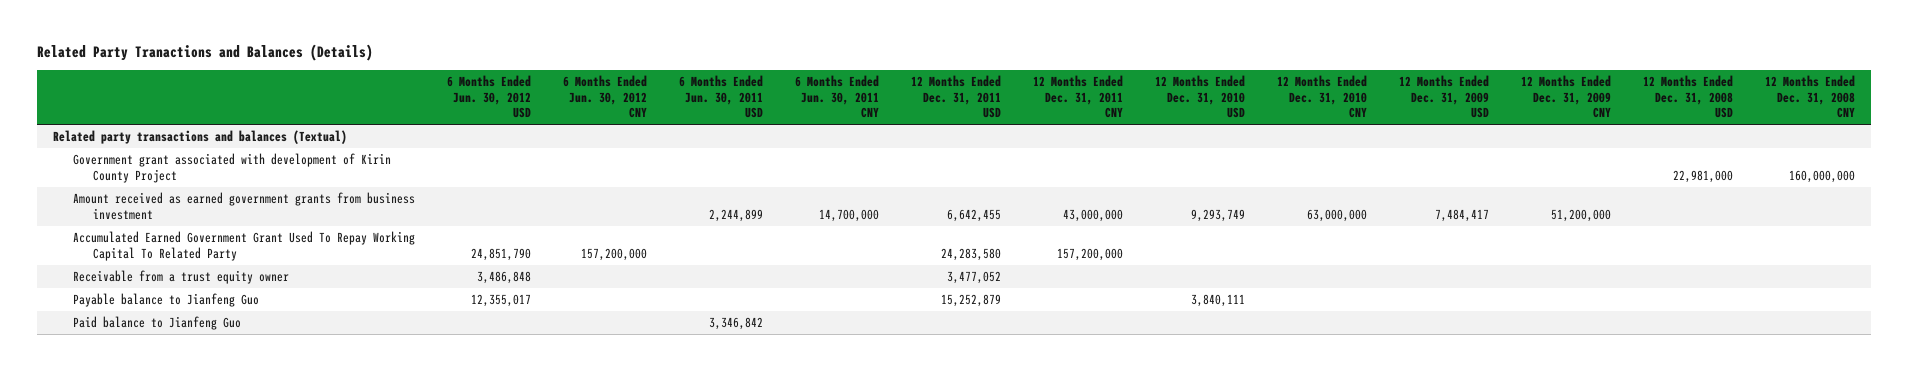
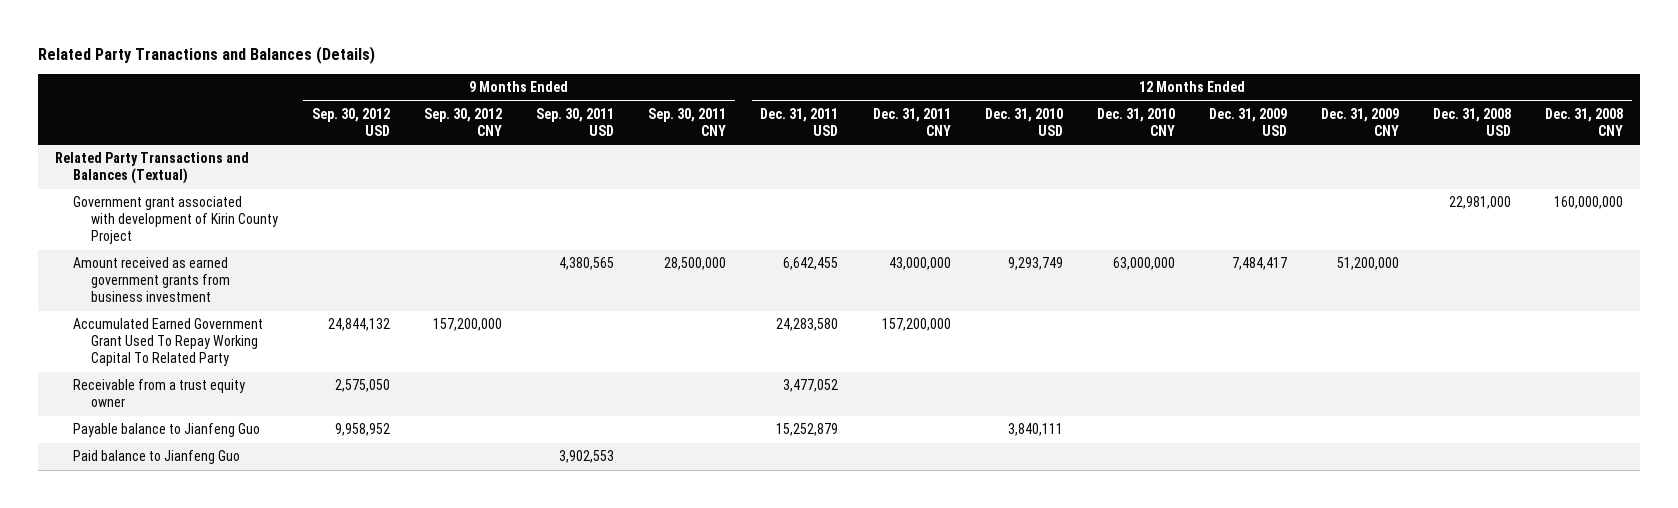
- | 6 Months Ended Jun. 30, 2012 USD | 6 Months Ended Jun. 30, 2012 CNY | 6 Months Ended Jun. 30, 2011 USD | 6 Months Ended Jun. 30, 2011 CNY | 12 Months Ended Dec. 31, 2011 USD | 12 Months Ended Dec. 31, 2011 CNY | 12 Months Ended Dec. 31, 2010 USD | 12 Months Ended Dec. 31, 2010 CNY | 12 Months Ended Dec. 31, 2009 USD | 12 Months Ended Dec. 31, 2009 CNY | 12 Months Ended Dec. 31, 2008 USD | 12 Months Ended Dec. 31, 2008 CNY
+ | 9 Months Ended Sep. 30, 2012 USD | 9 Months Ended Sep. 30, 2012 CNY | 9 Months Ended Sep. 30, 2011 USD | 9 Months Ended Sep. 30, 2011 CNY | 12 Months Ended Dec. 31, 2011 USD | 12 Months Ended Dec. 31, 2011 CNY | 12 Months Ended Dec. 31, 2010 USD | 12 Months Ended Dec. 31, 2010 CNY | 12 Months Ended Dec. 31, 2009 USD | 12 Months Ended Dec. 31, 2009 CNY | 12 Months Ended Dec. 31, 2008 USD | 12 Months Ended Dec. 31, 2008 CNY
- Related party transactions and balances (Textual)
+ Related Party Transactions and Balances (Textual)

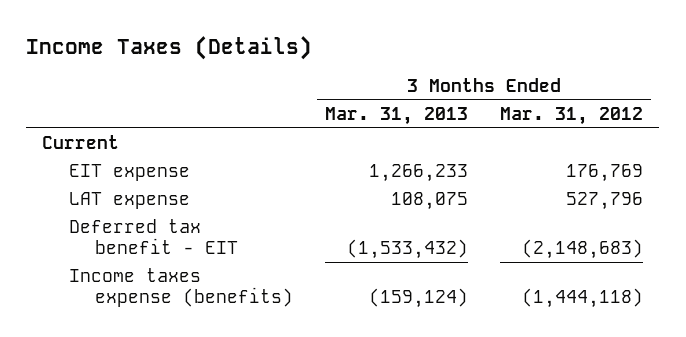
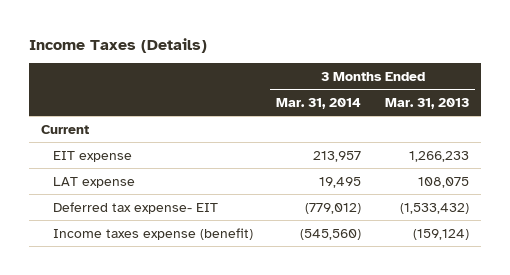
- | 3 Months Ended Mar. 31, 2013 | 3 Months Ended Mar. 31, 2012
+ | 3 Months Ended Mar. 31, 2014 | 3 Months Ended Mar. 31, 2013
- Deferred tax benefit - EIT | (1,533,432) | (2,148,683)
- Income taxes expense (benefits) | (159,124) | (1,444,118)
+ Deferred tax expense- EIT | (779,012) | (1,533,432)
+ Income taxes expense (benefit) | (545,560) | (159,124)

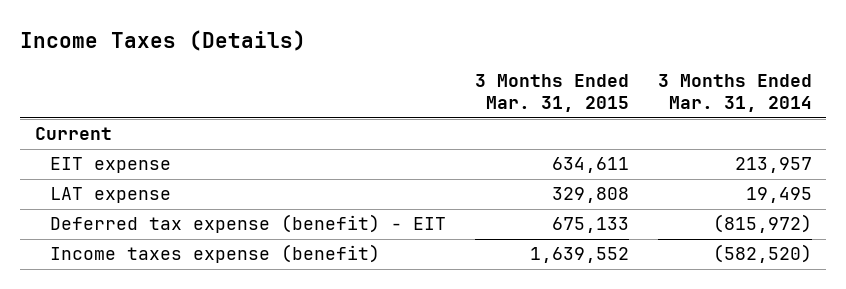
- | 3 Months Ended Mar. 31, 2014 | 3 Months Ended Mar. 31, 2013
+ | 3 Months Ended Mar. 31, 2015 | 3 Months Ended Mar. 31, 2014
- Deferred tax expense- EIT | (779,012) | (1,533,432)
- Income taxes expense (benefit) | (545,560) | (159,124)
+ Deferred tax expense (benefit) - EIT | 675,133 | (815,972)
+ Income taxes expense (benefit) | 1,639,552 | (582,520)

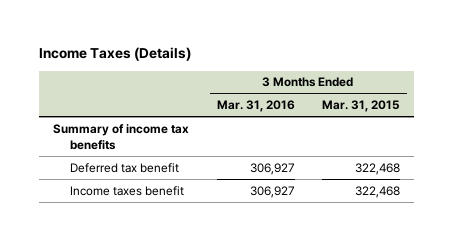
- | 3 Months Ended Mar. 31, 2015 | 3 Months Ended Mar. 31, 2014
+ | 3 Months Ended Mar. 31, 2016 | 3 Months Ended Mar. 31, 2015
- Current
- EIT expense | 634,611 | 213,957
- LAT expense | 329,808 | 19,495
- Deferred tax expense (benefit) - EIT | 675,133 | (815,972)
- Income taxes expense (benefit) | 1,639,552 | (582,520)
+ Summary of income tax benefits
+ Deferred tax benefit | 306,927 | 322,468
+ Income taxes benefit | 306,927 | 322,468

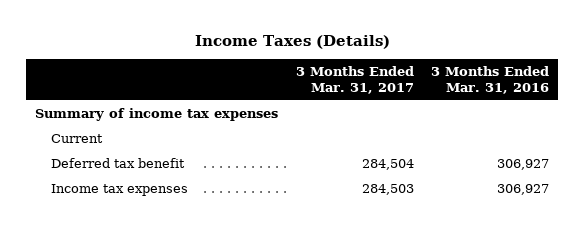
- | 3 Months Ended Mar. 31, 2016 | 3 Months Ended Mar. 31, 2015
+ | 3 Months Ended Mar. 31, 2017 | 3 Months Ended Mar. 31, 2016
- Summary of income tax benefits
+ Summary of income tax expenses
+ Current
- Income taxes benefit | 306,927 | 322,468
+ Income tax expenses | 284,503 | 306,927

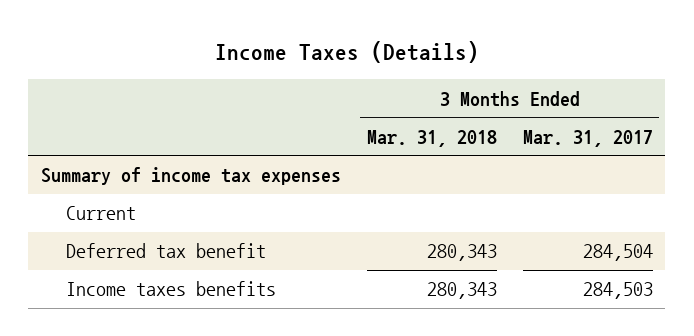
- | 3 Months Ended Mar. 31, 2017 | 3 Months Ended Mar. 31, 2016
+ | 3 Months Ended Mar. 31, 2018 | 3 Months Ended Mar. 31, 2017
- Income tax expenses | 284,503 | 306,927
+ Income taxes benefits | 280,343 | 284,503

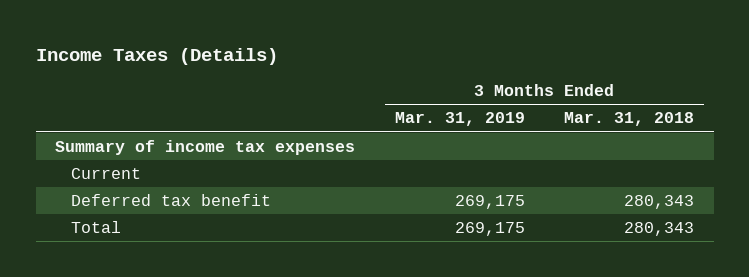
- | 3 Months Ended Mar. 31, 2018 | 3 Months Ended Mar. 31, 2017
+ | 3 Months Ended Mar. 31, 2019 | 3 Months Ended Mar. 31, 2018
- Income taxes benefits | 280,343 | 284,503
+ Total | 269,175 | 280,343

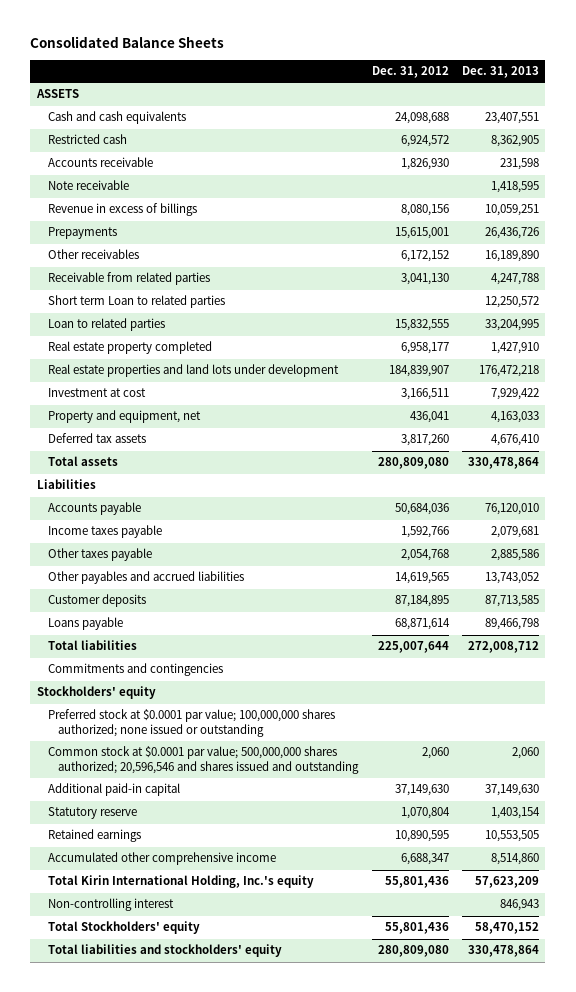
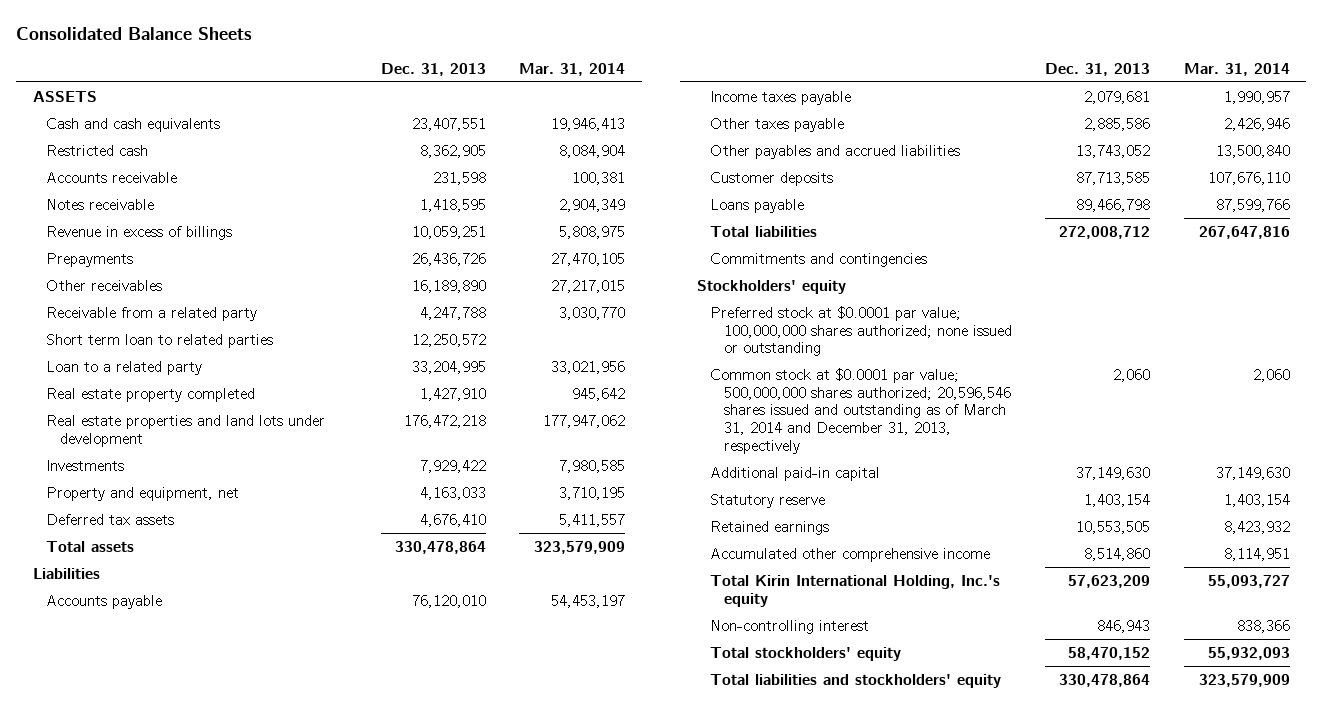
- | Dec. 31, 2012 | Dec. 31, 2013
+ | Dec. 31, 2013 | Mar. 31, 2014
- Note receivable | | 1,418,595
+ Notes receivable | 1,418,595 | 2,904,349
- Receivable from related parties | 3,041,130 | 4,247,788
- Short term Loan to related parties | | 12,250,572
- Loan to related parties | 15,832,555 | 33,204,995
+ Receivable from a related party | 4,247,788 | 3,030,770
+ Short term loan to related parties | 12,250,572 |
+ Loan to a related party | 33,204,995 | 33,021,956
- Investment at cost | 3,166,511 | 7,929,422
+ Investments | 7,929,422 | 7,980,585
- Common stock at $0.0001 par value; 500,000,000 shares authorized; 20,596,546 and shares issued and outstanding | 2,060 | 2,060
+ Common stock at $0.0001 par value; 500,000,000 shares authorized; 20,596,546 shares issued and outstanding as of March 31, 2014 and December 31, 2013, respectively | 2,060 | 2,060
- Total Stockholders' equity | 55,801,436 | 58,470,152
+ Total stockholders' equity | 58,470,152 | 55,932,093

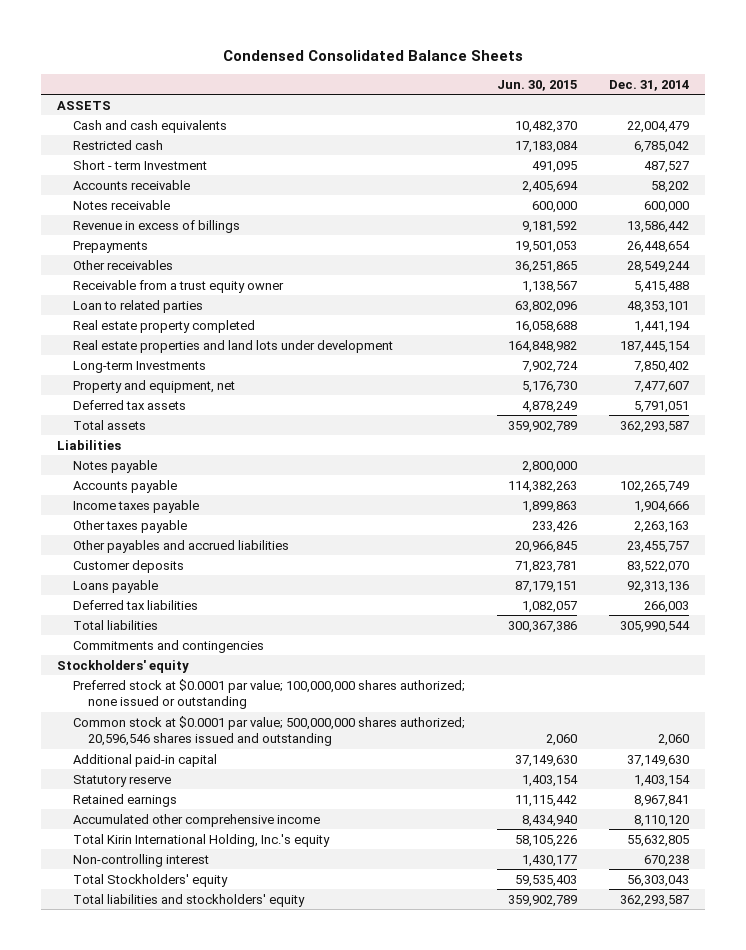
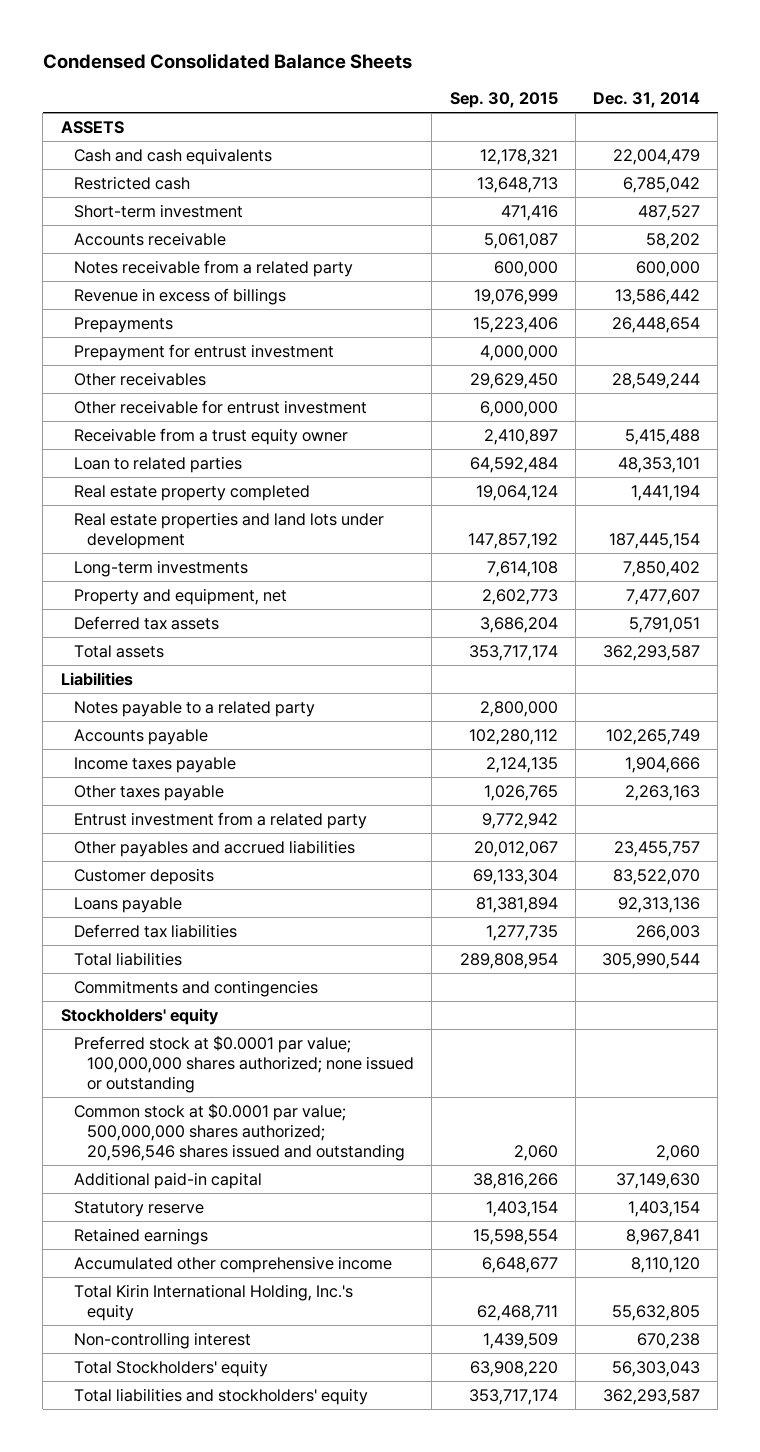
- | Jun. 30, 2015 | Dec. 31, 2014
+ | Sep. 30, 2015 | Dec. 31, 2014
- Short - term Investment | 491,095 | 487,527
+ Short-term investment | 471,416 | 487,527
- Notes receivable | 600,000 | 600,000
+ Notes receivable from a related party | 600,000 | 600,000
+ Prepayment for entrust investment | 4,000,000 |
+ Other receivable for entrust investment | 6,000,000 |
- Long-term Investments | 7,902,724 | 7,850,402
+ Long-term investments | 7,614,108 | 7,850,402
- Notes payable | 2,800,000 |
+ Notes payable to a related party | 2,800,000 |
+ Entrust investment from a related party | 9,772,942 |

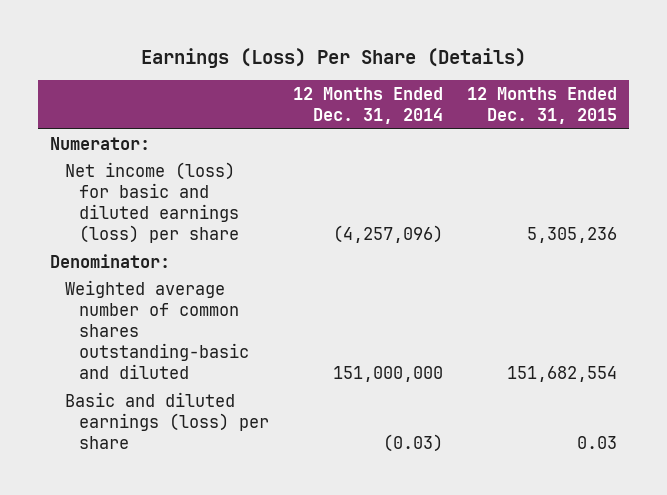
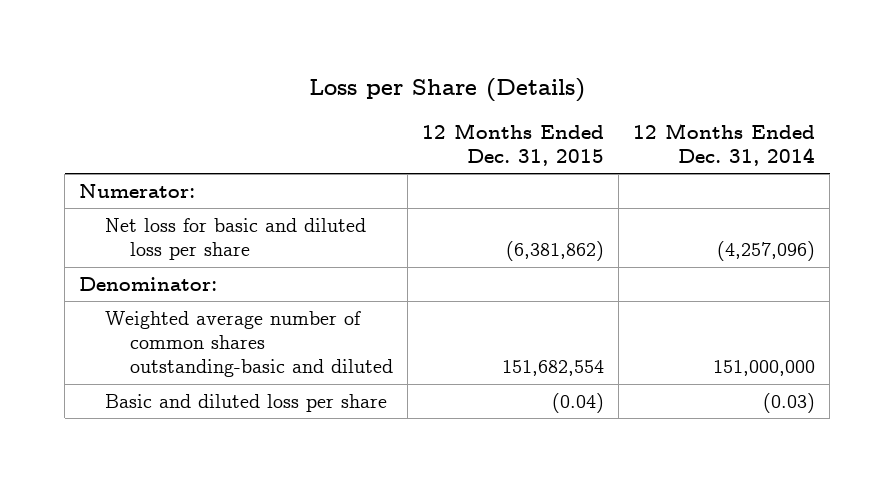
- Earnings (Loss) Per Share (Details)
+ Loss per Share (Details)
- | 12 Months Ended Dec. 31, 2014 | 12 Months Ended Dec. 31, 2015
+ | 12 Months Ended Dec. 31, 2015 | 12 Months Ended Dec. 31, 2014
- Net income (loss) for basic and diluted earnings (loss) per share | (4,257,096) | 5,305,236
+ Net loss for basic and diluted loss per share | (6,381,862) | (4,257,096)
- Basic and diluted earnings (loss) per share | (0.03) | 0.03
+ Basic and diluted loss per share | (0.04) | (0.03)

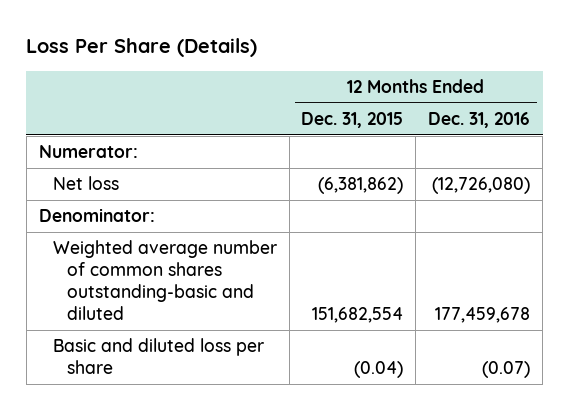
- Loss per Share (Details)
+ Loss Per Share (Details)
- | 12 Months Ended Dec. 31, 2015 | 12 Months Ended Dec. 31, 2014
+ | 12 Months Ended Dec. 31, 2015 | 12 Months Ended Dec. 31, 2016
- Net loss for basic and diluted loss per share | (6,381,862) | (4,257,096)
+ Net loss | (6,381,862) | (12,726,080)

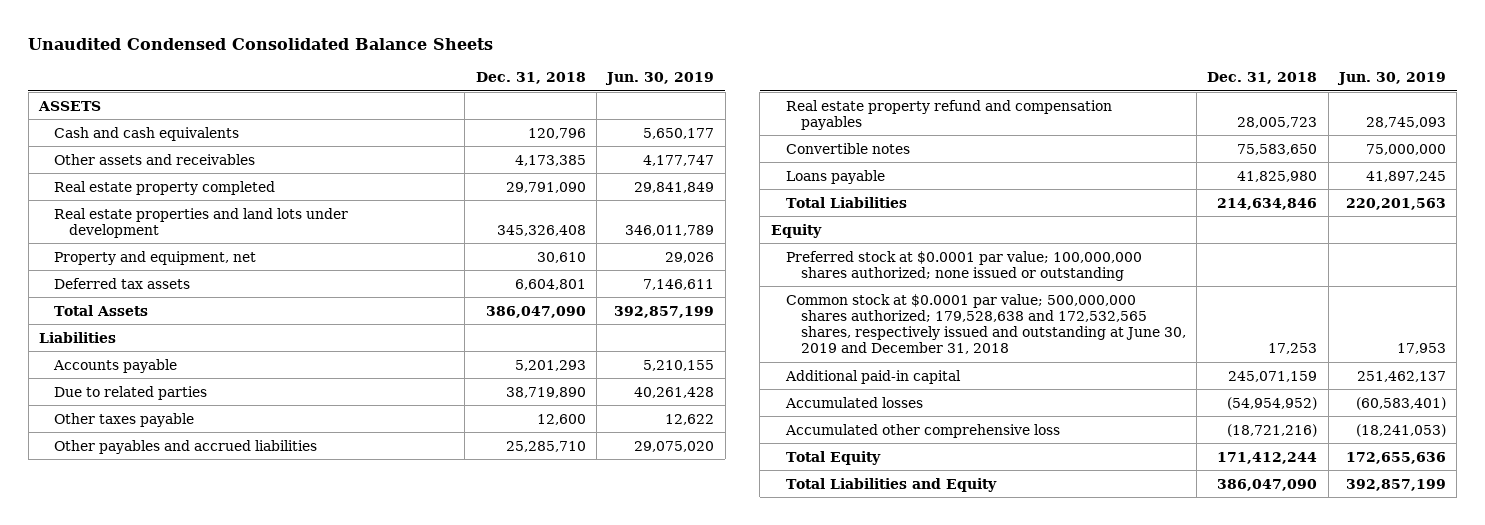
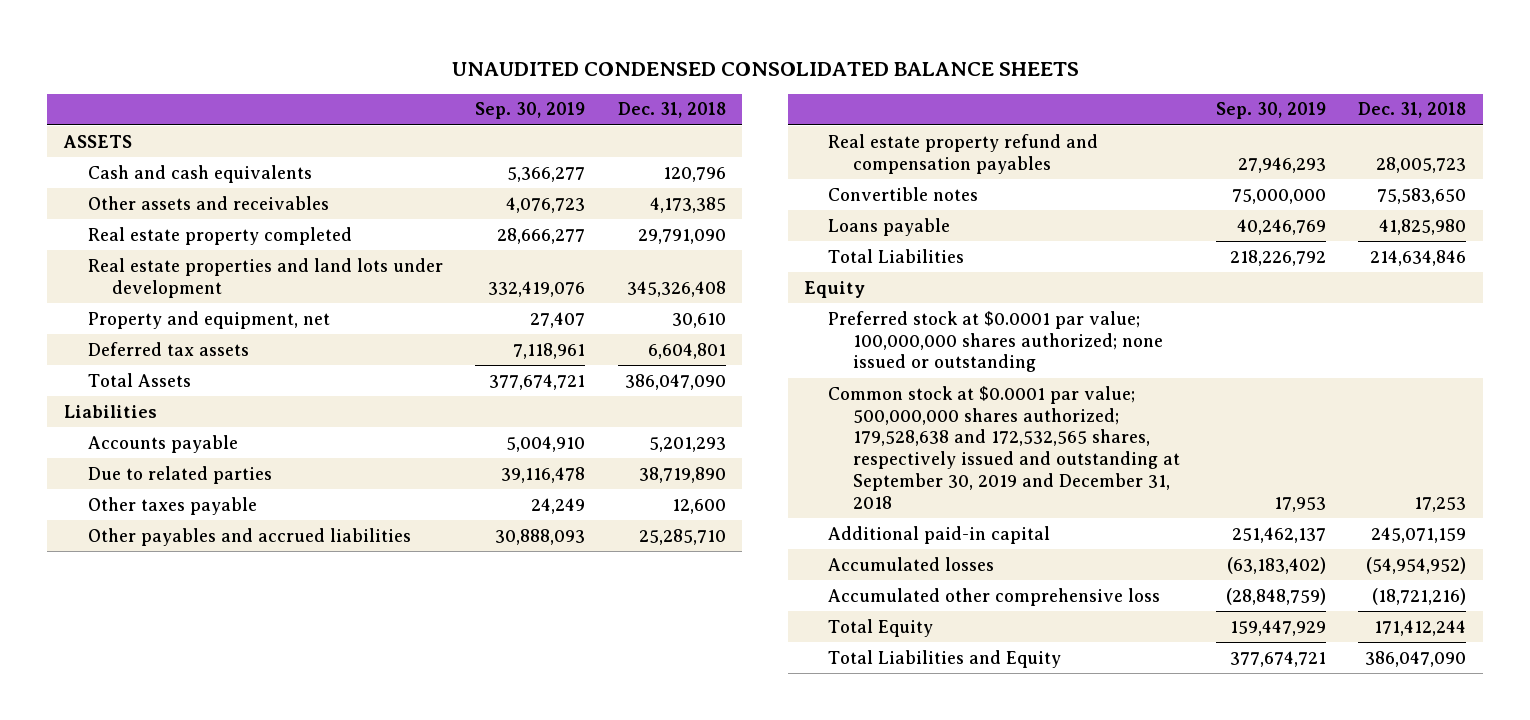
- Unaudited Condensed Consolidated Balance Sheets
+ UNAUDITED CONDENSED CONSOLIDATED BALANCE SHEETS
- | Dec. 31, 2018 | Jun. 30, 2019
+ | Sep. 30, 2019 | Dec. 31, 2018
- Common stock at $0.0001 par value; 500,000,000 shares authorized; 179,528,638 and 172,532,565 shares, respectively issued and outstanding at June 30, 2019 and December 31, 2018 | 17,253 | 17,953
+ Common stock at $0.0001 par value; 500,000,000 shares authorized; 179,528,638 and 172,532,565 shares, respectively issued and outstanding at September 30, 2019 and December 31, 2018 | 17,953 | 17,253

